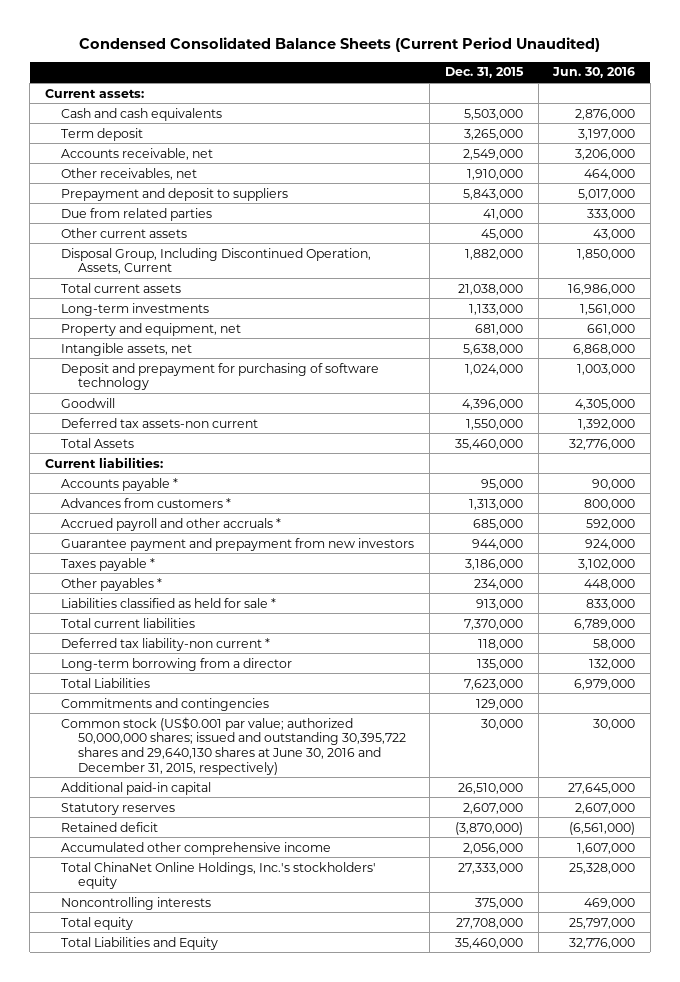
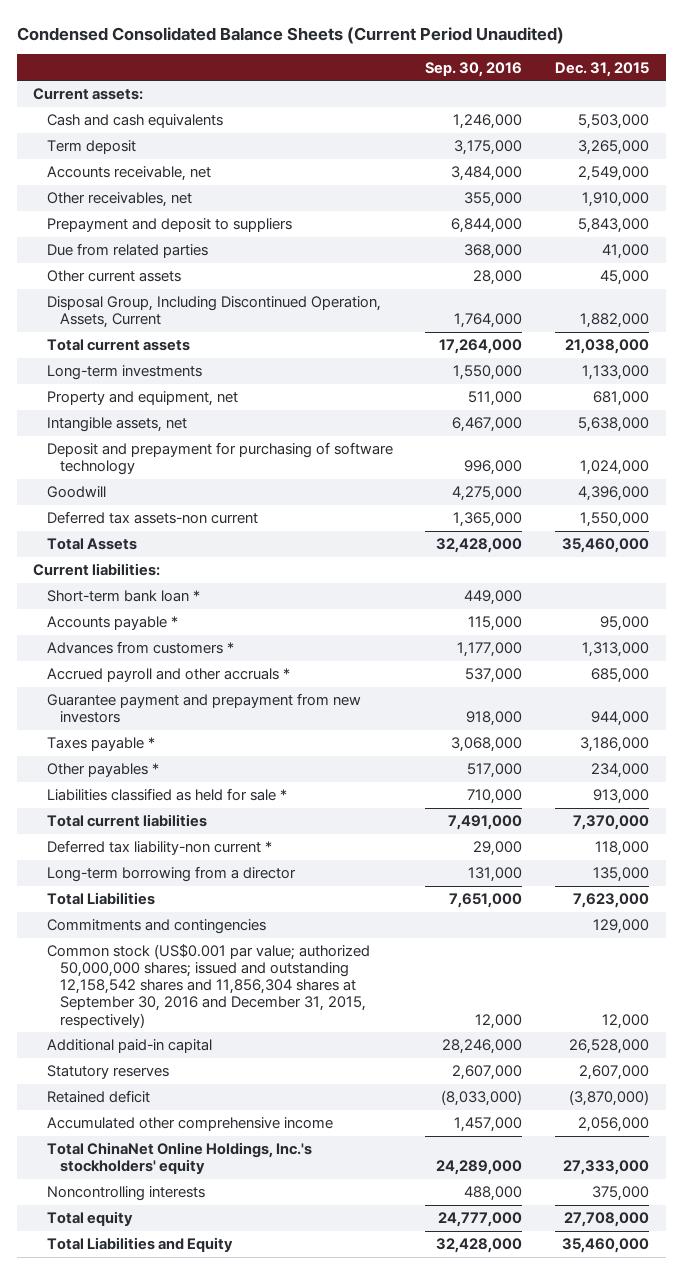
- | Dec. 31, 2015 | Jun. 30, 2016
+ | Sep. 30, 2016 | Dec. 31, 2015
+ Short-term bank loan * | 449,000 |
- Common stock (US$0.001 par value; authorized 50,000,000 shares; issued and outstanding 30,395,722 shares and 29,640,130 shares at June 30, 2016 and December 31, 2015, respectively) | 30,000 | 30,000
- Additional paid-in capital | 26,510,000 | 27,645,000
+ Common stock (US$0.001 par value; authorized 50,000,000 shares; issued and outstanding 12,158,542 shares and 11,856,304 shares at September 30, 2016 and December 31, 2015, respectively) | 12,000 | 12,000
+ Additional paid-in capital | 28,246,000 | 26,528,000

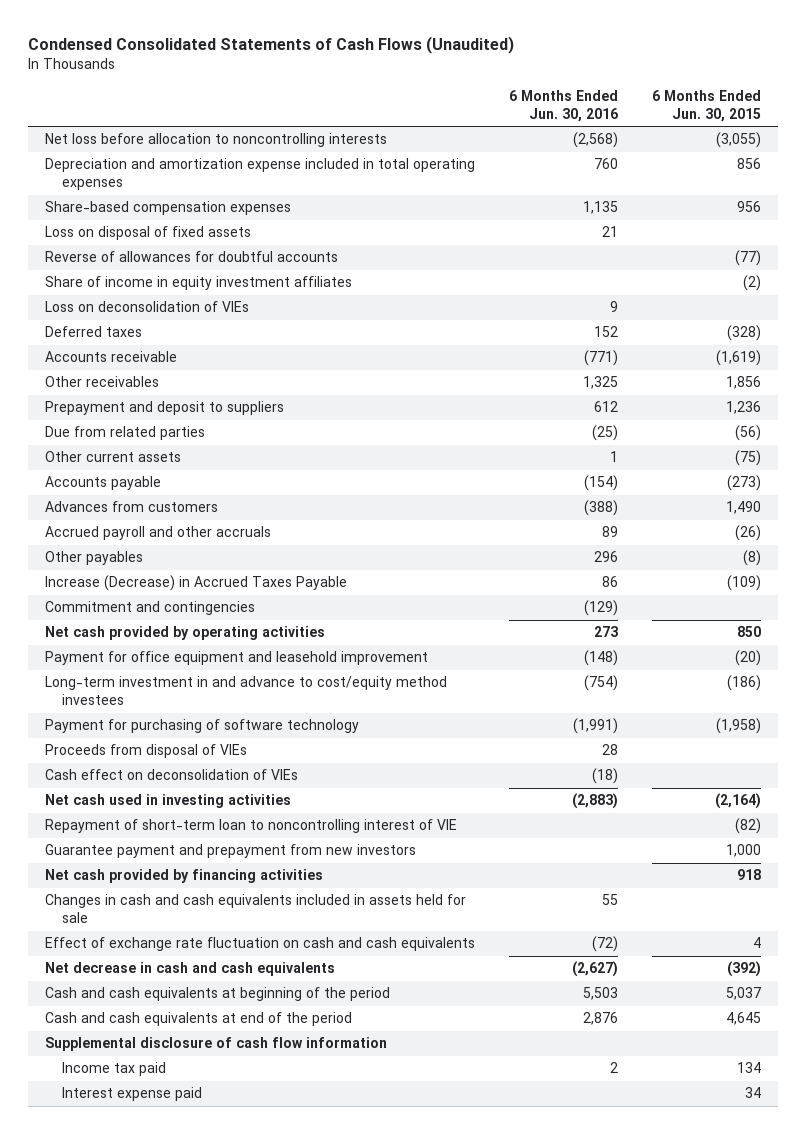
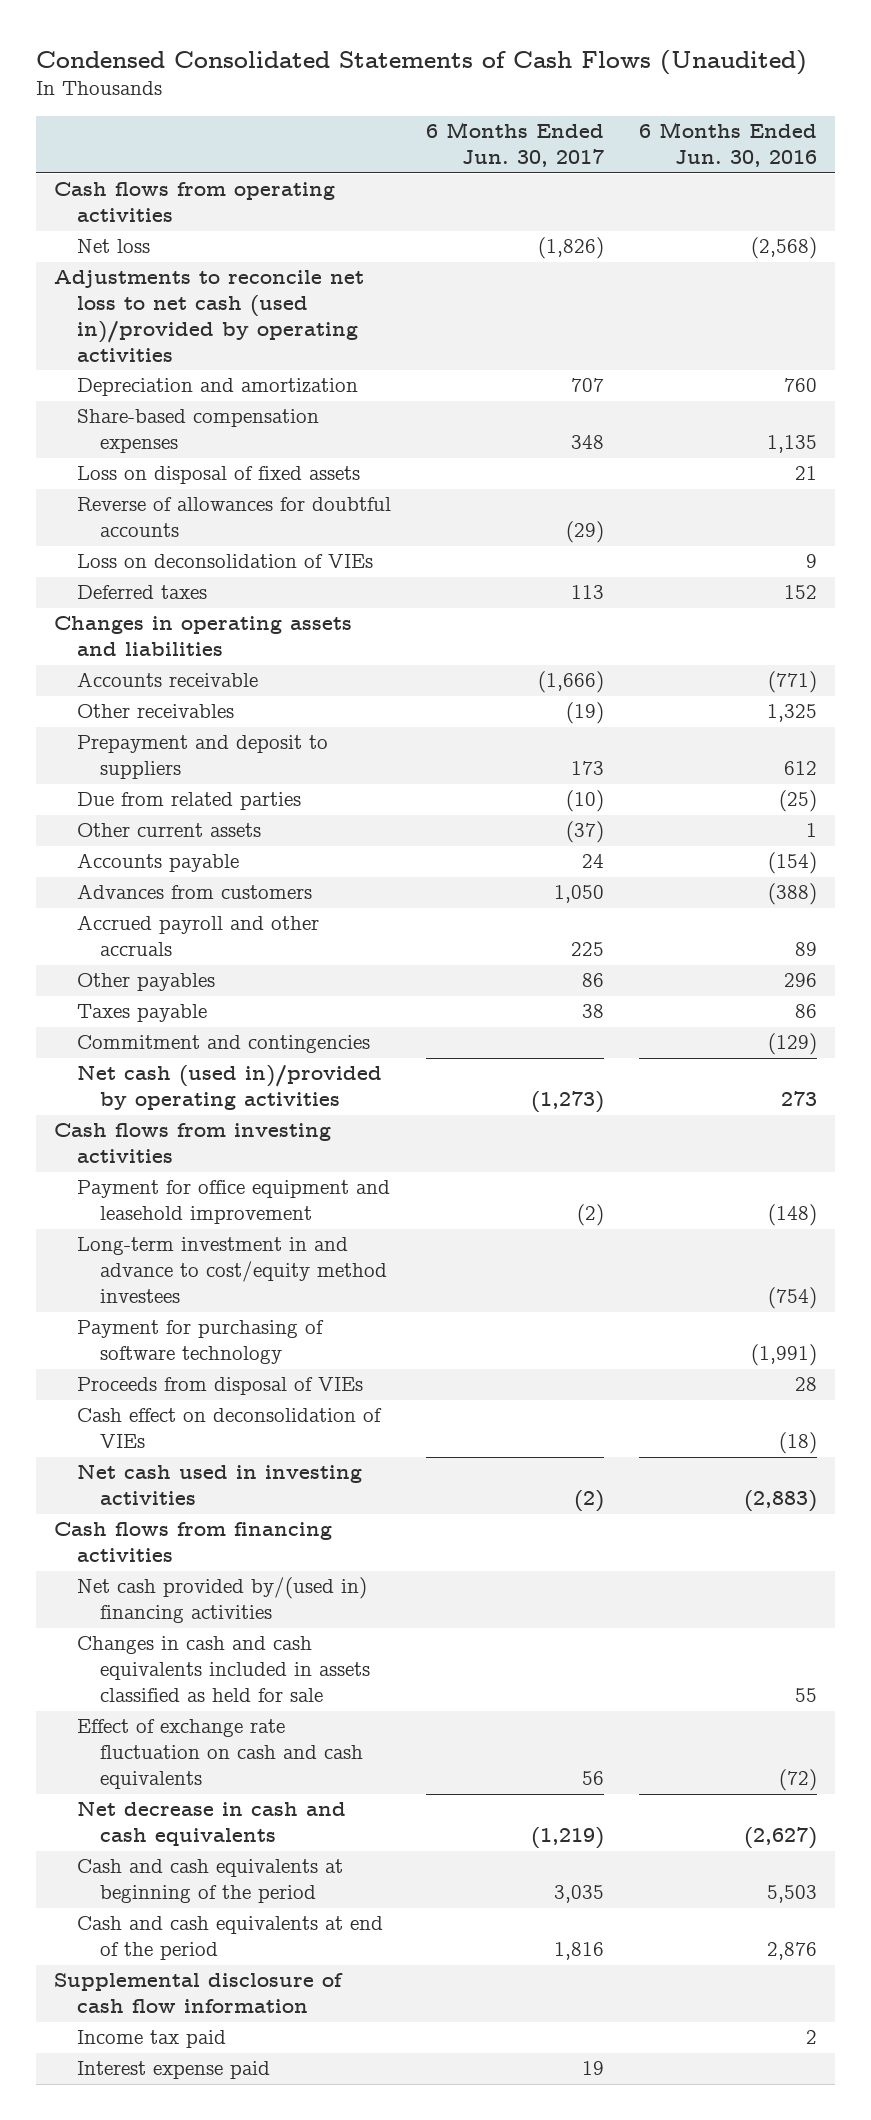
- | 6 Months Ended Jun. 30, 2016 | 6 Months Ended Jun. 30, 2015
+ | 6 Months Ended Jun. 30, 2017 | 6 Months Ended Jun. 30, 2016
- Net loss before allocation to noncontrolling interests | (2,568) | (3,055)
- Depreciation and amortization expense included in total operating expenses | 760 | 856
+ Cash flows from operating activities
+ Net loss | (1,826) | (2,568)
+ Adjustments to reconcile net loss to net cash (used in)/provided by operating activities
+ Depreciation and amortization | 707 | 760
- Share of income in equity investment affiliates | | (2)
+ Changes in operating assets and liabilities
- Increase (Decrease) in Accrued Taxes Payable | 86 | (109)
+ Taxes payable | 38 | 86
- Net cash provided by operating activities | 273 | 850
+ Net cash (used in)/provided by operating activities | (1,273) | 273
+ Cash flows from investing activities
- Repayment of short-term loan to noncontrolling interest of VIE | | (82)
- Guarantee payment and prepayment from new investors | | 1,000
- Net cash provided by financing activities | | 918
- Changes in cash and cash equivalents included in assets held for sale | 55 |
+ Cash flows from financing activities
+ Net cash provided by/(used in) financing activities
+ Changes in cash and cash equivalents included in assets classified as held for sale | | 55

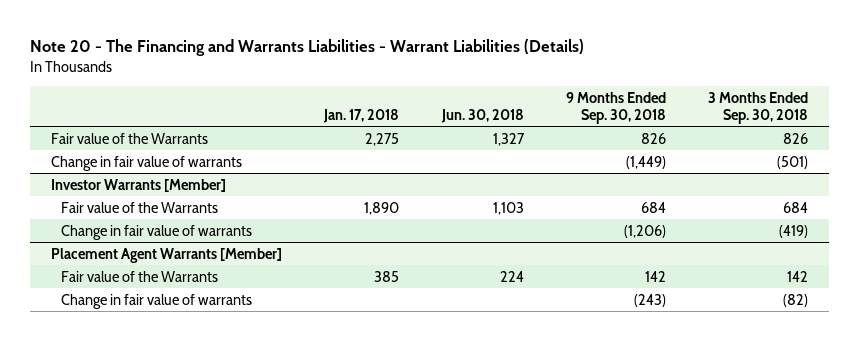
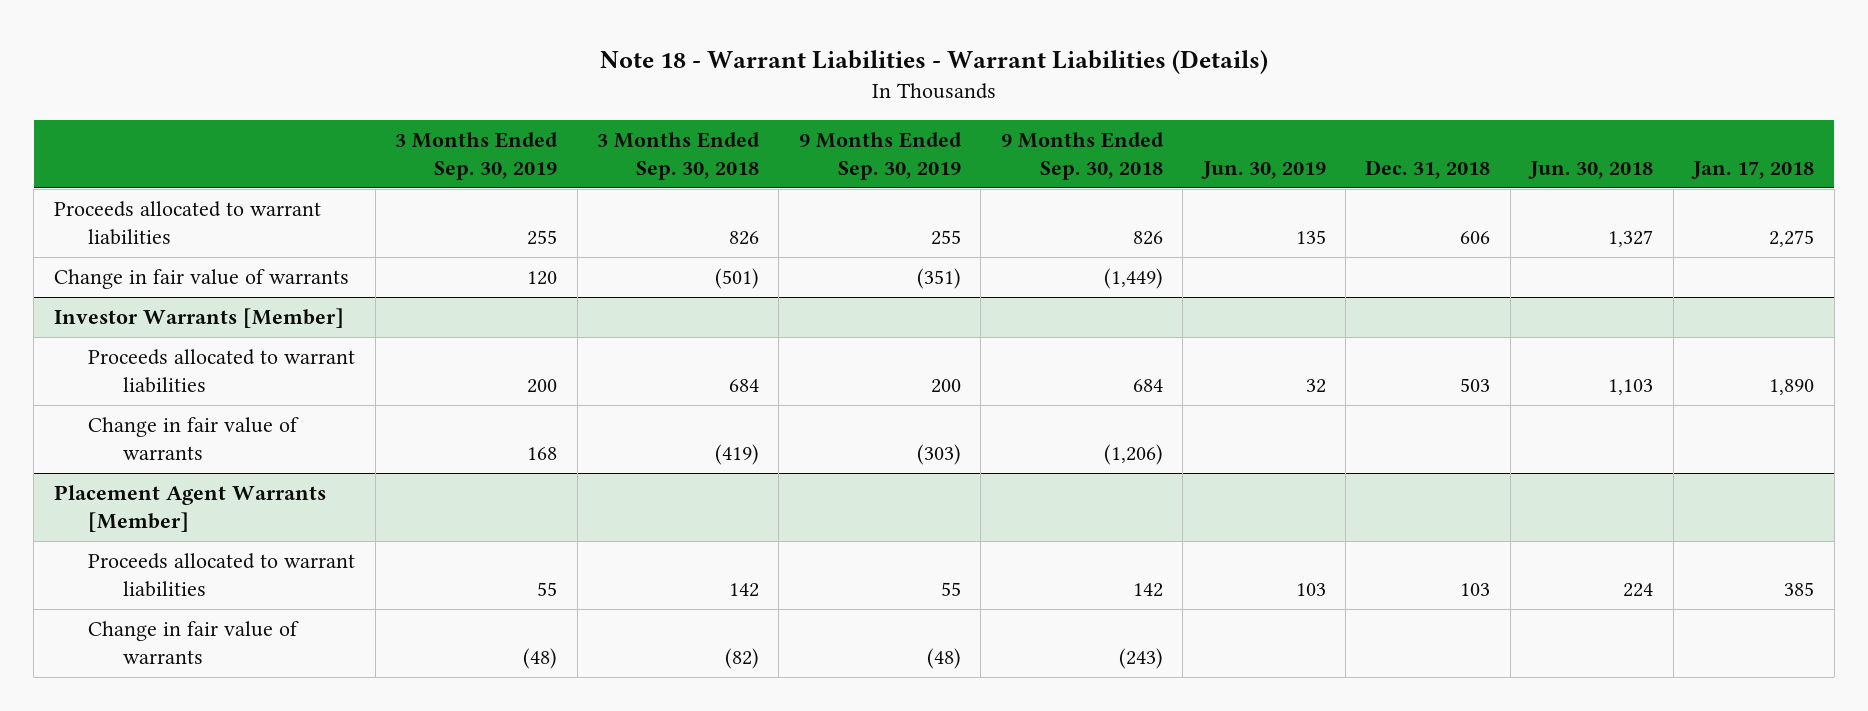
- Note 20 - The Financing and Warrants Liabilities - Warrant Liabilities (Details)
+ Note 18 - Warrant Liabilities - Warrant Liabilities (Details)
- | Jan. 17, 2018 | Jun. 30, 2018 | 9 Months Ended Sep. 30, 2018 | 3 Months Ended Sep. 30, 2018
+ | 3 Months Ended Sep. 30, 2019 | 3 Months Ended Sep. 30, 2018 | 9 Months Ended Sep. 30, 2019 | 9 Months Ended Sep. 30, 2018 | Jun. 30, 2019 | Dec. 31, 2018 | Jun. 30, 2018 | Jan. 17, 2018
- Fair value of the Warrants | 2,275 | 1,327 | 826 | 826
+ Proceeds allocated to warrant liabilities | 255 | 826 | 255 | 826 | 135 | 606 | 1,327 | 2,275
@ Investor Warrants [Member]
- Fair value of the Warrants | 1,890 | 1,103 | 684 | 684
+ Proceeds allocated to warrant liabilities | 200 | 684 | 200 | 684 | 32 | 503 | 1,103 | 1,890
@ Placement Agent Warrants [Member]
- Fair value of the Warrants | 385 | 224 | 142 | 142
+ Proceeds allocated to warrant liabilities | 55 | 142 | 55 | 142 | 103 | 103 | 224 | 385

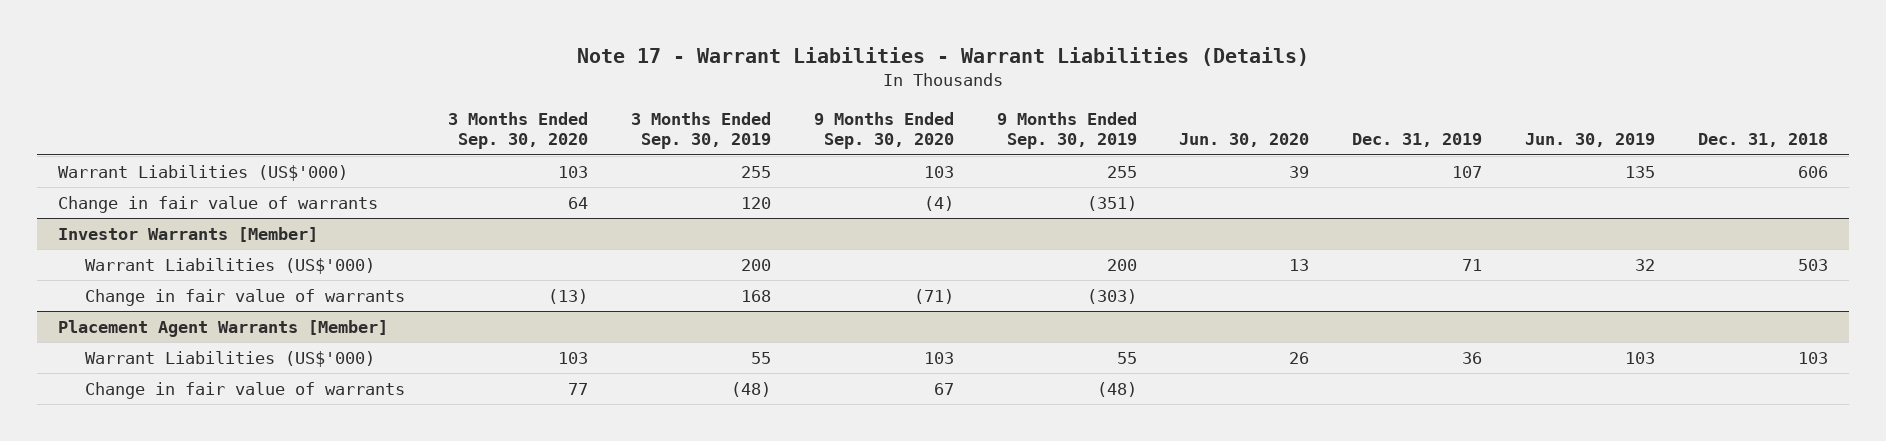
- Note 18 - Warrant Liabilities - Warrant Liabilities (Details)
+ Note 17 - Warrant Liabilities - Warrant Liabilities (Details)
- | 3 Months Ended Sep. 30, 2019 | 3 Months Ended Sep. 30, 2018 | 9 Months Ended Sep. 30, 2019 | 9 Months Ended Sep. 30, 2018 | Jun. 30, 2019 | Dec. 31, 2018 | Jun. 30, 2018 | Jan. 17, 2018
+ | 3 Months Ended Sep. 30, 2020 | 3 Months Ended Sep. 30, 2019 | 9 Months Ended Sep. 30, 2020 | 9 Months Ended Sep. 30, 2019 | Jun. 30, 2020 | Dec. 31, 2019 | Jun. 30, 2019 | Dec. 31, 2018
- Proceeds allocated to warrant liabilities | 255 | 826 | 255 | 826 | 135 | 606 | 1,327 | 2,275
+ Warrant Liabilities (US$'000) | 103 | 255 | 103 | 255 | 39 | 107 | 135 | 606
@ Investor Warrants [Member]
- Proceeds allocated to warrant liabilities | 200 | 684 | 200 | 684 | 32 | 503 | 1,103 | 1,890
+ Warrant Liabilities (US$'000) | | 200 | | 200 | 13 | 71 | 32 | 503
@ Placement Agent Warrants [Member]
- Proceeds allocated to warrant liabilities | 55 | 142 | 55 | 142 | 103 | 103 | 224 | 385
+ Warrant Liabilities (US$'000) | 103 | 55 | 103 | 55 | 26 | 36 | 103 | 103

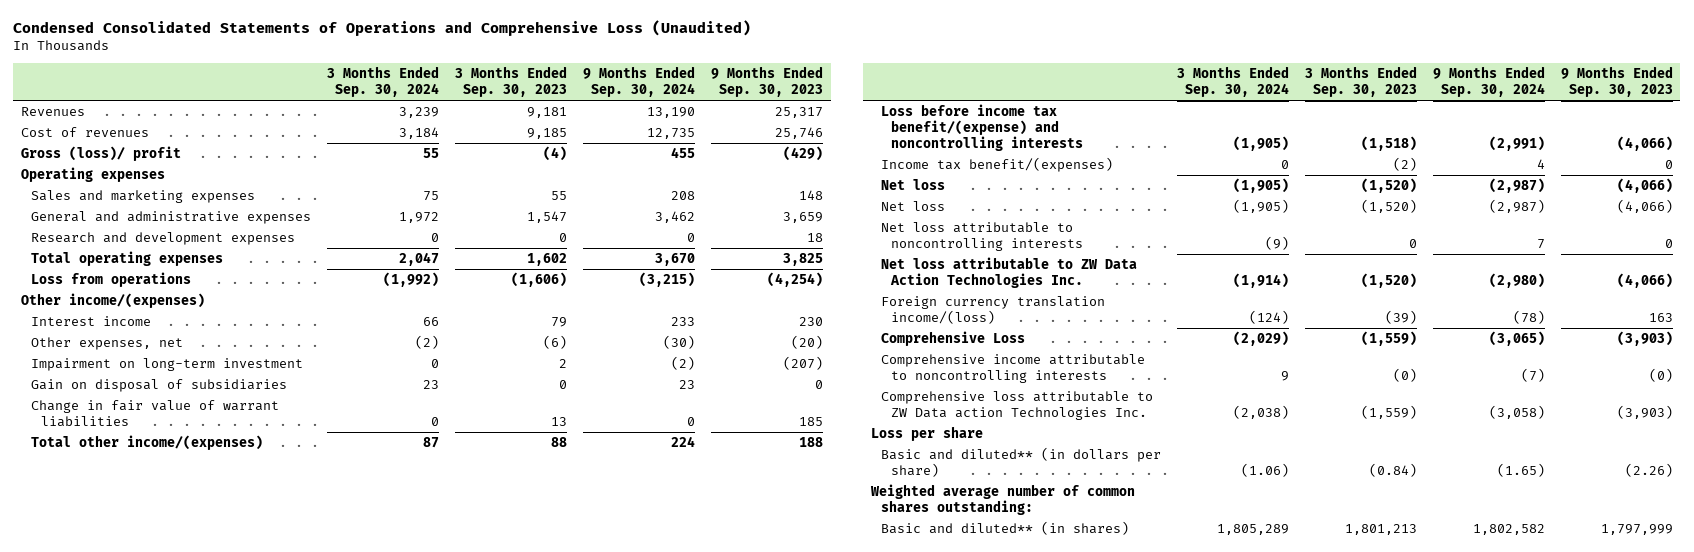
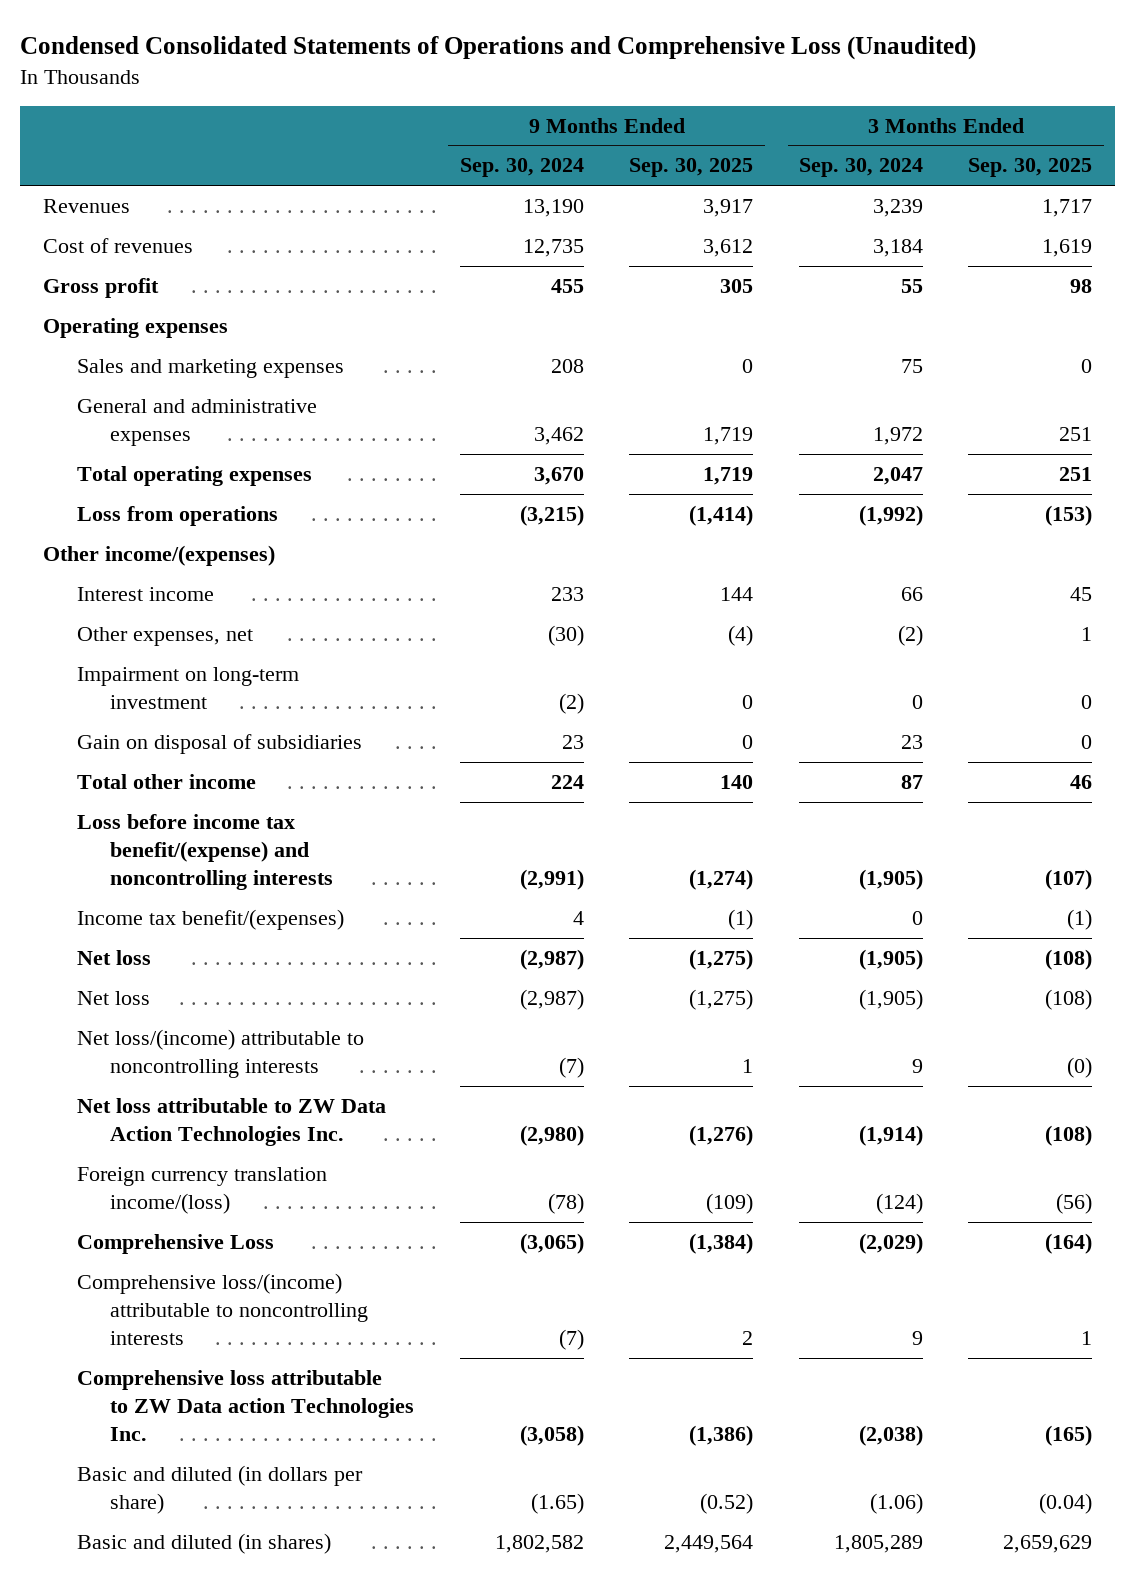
- | 3 Months Ended Sep. 30, 2024 | 3 Months Ended Sep. 30, 2023 | 9 Months Ended Sep. 30, 2024 | 9 Months Ended Sep. 30, 2023
+ | 9 Months Ended Sep. 30, 2024 | 9 Months Ended Sep. 30, 2025 | 3 Months Ended Sep. 30, 2024 | 3 Months Ended Sep. 30, 2025
- Gross (loss)/ profit | 55 | (4) | 455 | (429)
+ Gross profit | 455 | 305 | 55 | 98
- Research and development expenses | 0 | 0 | 0 | 18
- Change in fair value of warrant liabilities | 0 | 13 | 0 | 185
- Total other income/(expenses) | 87 | 88 | 224 | 188
+ Total other income | 224 | 140 | 87 | 46
- Net loss attributable to noncontrolling interests | (9) | 0 | 7 | 0
+ Net loss/(income) attributable to noncontrolling interests | (7) | 1 | 9 | (0)
- Comprehensive income attributable to noncontrolling interests | 9 | (0) | (7) | (0)
+ Comprehensive loss/(income) attributable to noncontrolling interests | (7) | 2 | 9 | 1
- Loss per share
- Basic and diluted** (in dollars per share) | (1.06) | (0.84) | (1.65) | (2.26)
- Weighted average number of common shares outstanding:
- Basic and diluted** (in shares) | 1,805,289 | 1,801,213 | 1,802,582 | 1,797,999
+ Basic and diluted (in dollars per share) | (1.65) | (0.52) | (1.06) | (0.04)
+ Basic and diluted (in shares) | 1,802,582 | 2,449,564 | 1,805,289 | 2,659,629

